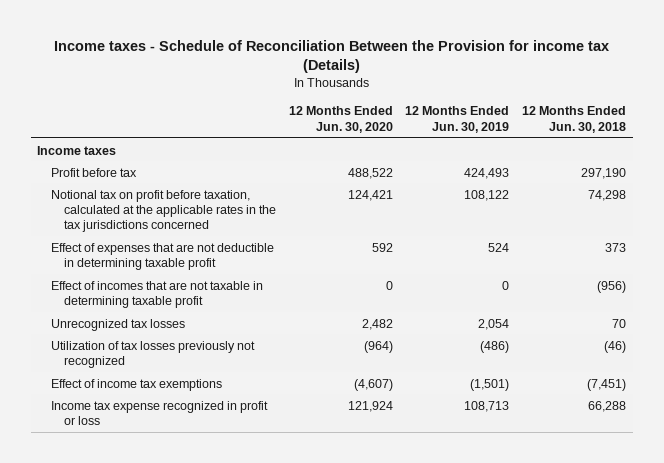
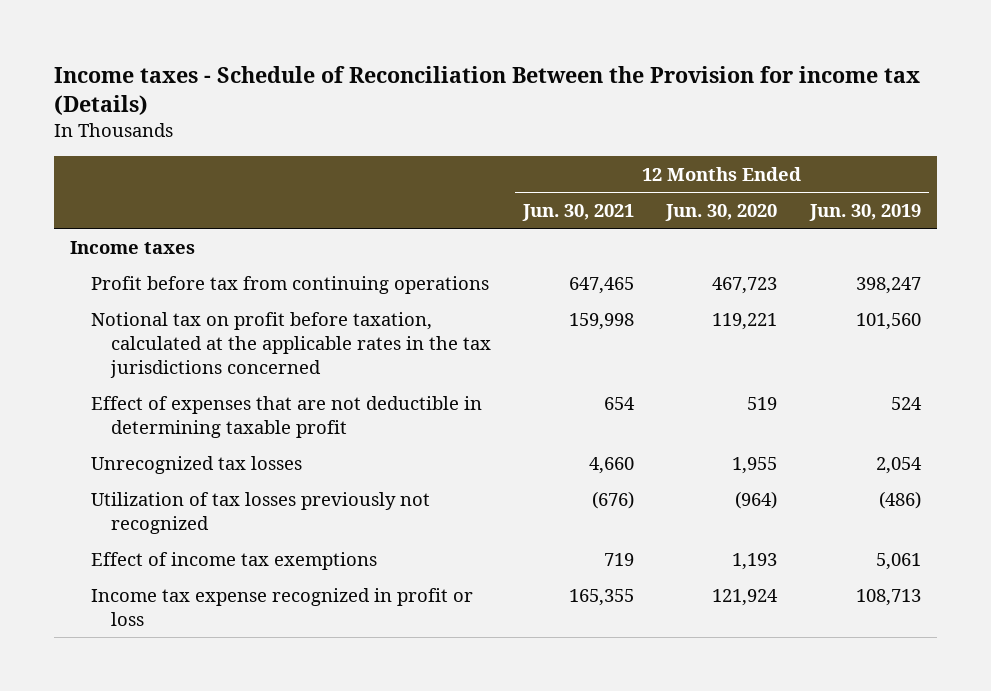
- | 12 Months Ended Jun. 30, 2020 | 12 Months Ended Jun. 30, 2019 | 12 Months Ended Jun. 30, 2018
+ | 12 Months Ended Jun. 30, 2021 | 12 Months Ended Jun. 30, 2020 | 12 Months Ended Jun. 30, 2019
- Profit before tax | 488,522 | 424,493 | 297,190
- Notional tax on profit before taxation, calculated at the applicable rates in the tax jurisdictions concerned | 124,421 | 108,122 | 74,298
- Effect of expenses that are not deductible in determining taxable profit | 592 | 524 | 373
- Effect of incomes that are not taxable in determining taxable profit | 0 | 0 | (956)
- Unrecognized tax losses | 2,482 | 2,054 | 70
+ Profit before tax from continuing operations | 647,465 | 467,723 | 398,247
+ Notional tax on profit before taxation, calculated at the applicable rates in the tax jurisdictions concerned | 159,998 | 119,221 | 101,560
+ Effect of expenses that are not deductible in determining taxable profit | 654 | 519 | 524
+ Unrecognized tax losses | 4,660 | 1,955 | 2,054
- Effect of income tax exemptions | (4,607) | (1,501) | (7,451)
+ Effect of income tax exemptions | 719 | 1,193 | 5,061

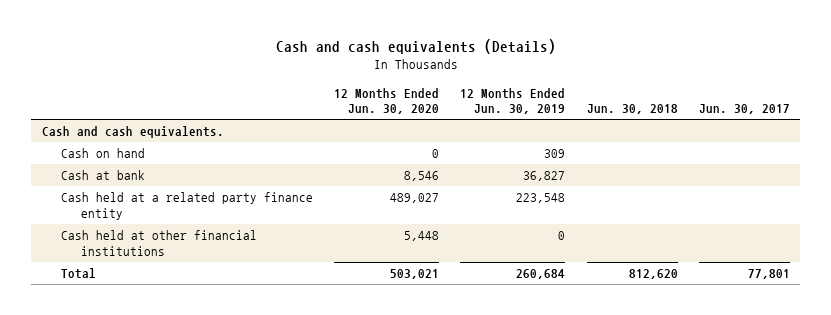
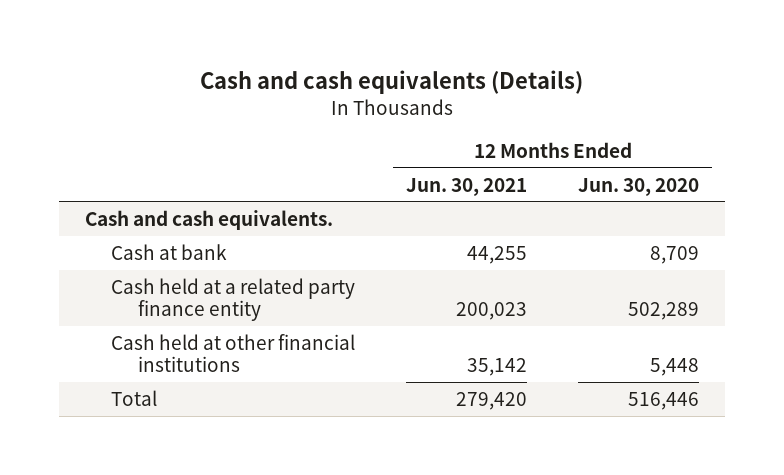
- | 12 Months Ended Jun. 30, 2020 | 12 Months Ended Jun. 30, 2019 | Jun. 30, 2018 | Jun. 30, 2017
+ | 12 Months Ended Jun. 30, 2021 | 12 Months Ended Jun. 30, 2020
- Cash on hand | 0 | 309 | |
- Cash at bank | 8,546 | 36,827 | |
- Cash held at a related party finance entity | 489,027 | 223,548 | |
+ Cash at bank | 44,255 | 8,709
+ Cash held at a related party finance entity | 200,023 | 502,289
- Total | 503,021 | 260,684 | 812,620 | 77,801
+ Total | 279,420 | 516,446

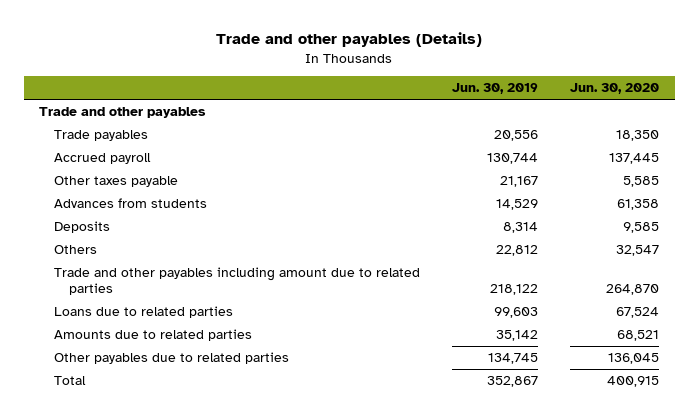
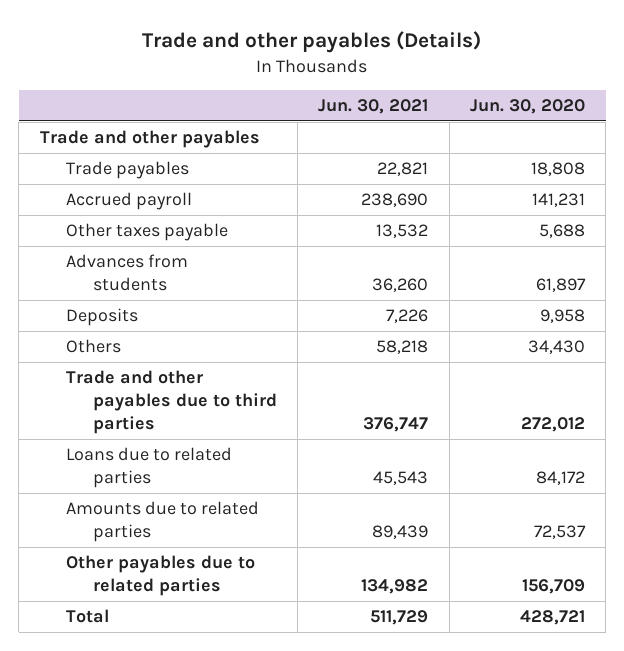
- | Jun. 30, 2019 | Jun. 30, 2020
+ | Jun. 30, 2021 | Jun. 30, 2020
- Trade payables | 20,556 | 18,350
- Accrued payroll | 130,744 | 137,445
- Other taxes payable | 21,167 | 5,585
- Advances from students | 14,529 | 61,358
- Deposits | 8,314 | 9,585
- Others | 22,812 | 32,547
- Trade and other payables including amount due to related parties | 218,122 | 264,870
- Loans due to related parties | 99,603 | 67,524
- Amounts due to related parties | 35,142 | 68,521
- Other payables due to related parties | 134,745 | 136,045
- Total | 352,867 | 400,915
+ Trade payables | 22,821 | 18,808
+ Accrued payroll | 238,690 | 141,231
+ Other taxes payable | 13,532 | 5,688
+ Advances from students | 36,260 | 61,897
+ Deposits | 7,226 | 9,958
+ Others | 58,218 | 34,430
+ Trade and other payables due to third parties | 376,747 | 272,012
+ Loans due to related parties | 45,543 | 84,172
+ Amounts due to related parties | 89,439 | 72,537
+ Other payables due to related parties | 134,982 | 156,709
+ Total | 511,729 | 428,721

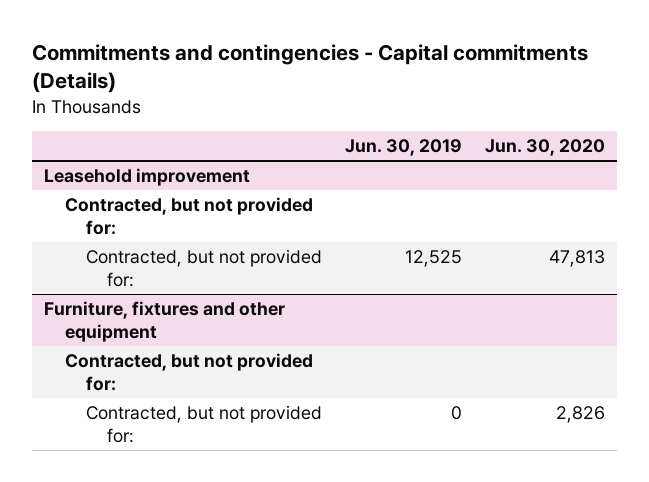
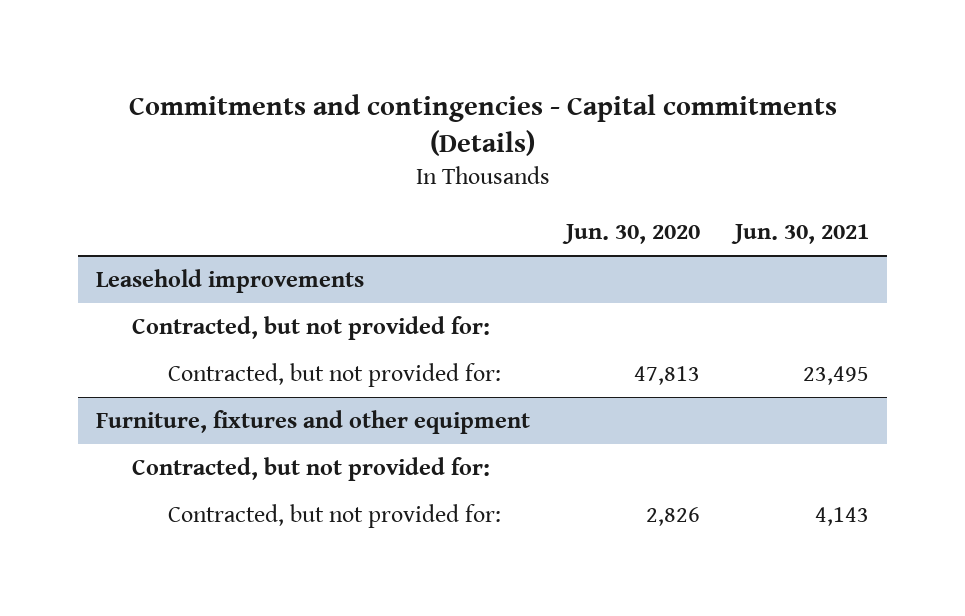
- | Jun. 30, 2019 | Jun. 30, 2020
+ | Jun. 30, 2020 | Jun. 30, 2021
- Leasehold improvement
+ Leasehold improvements

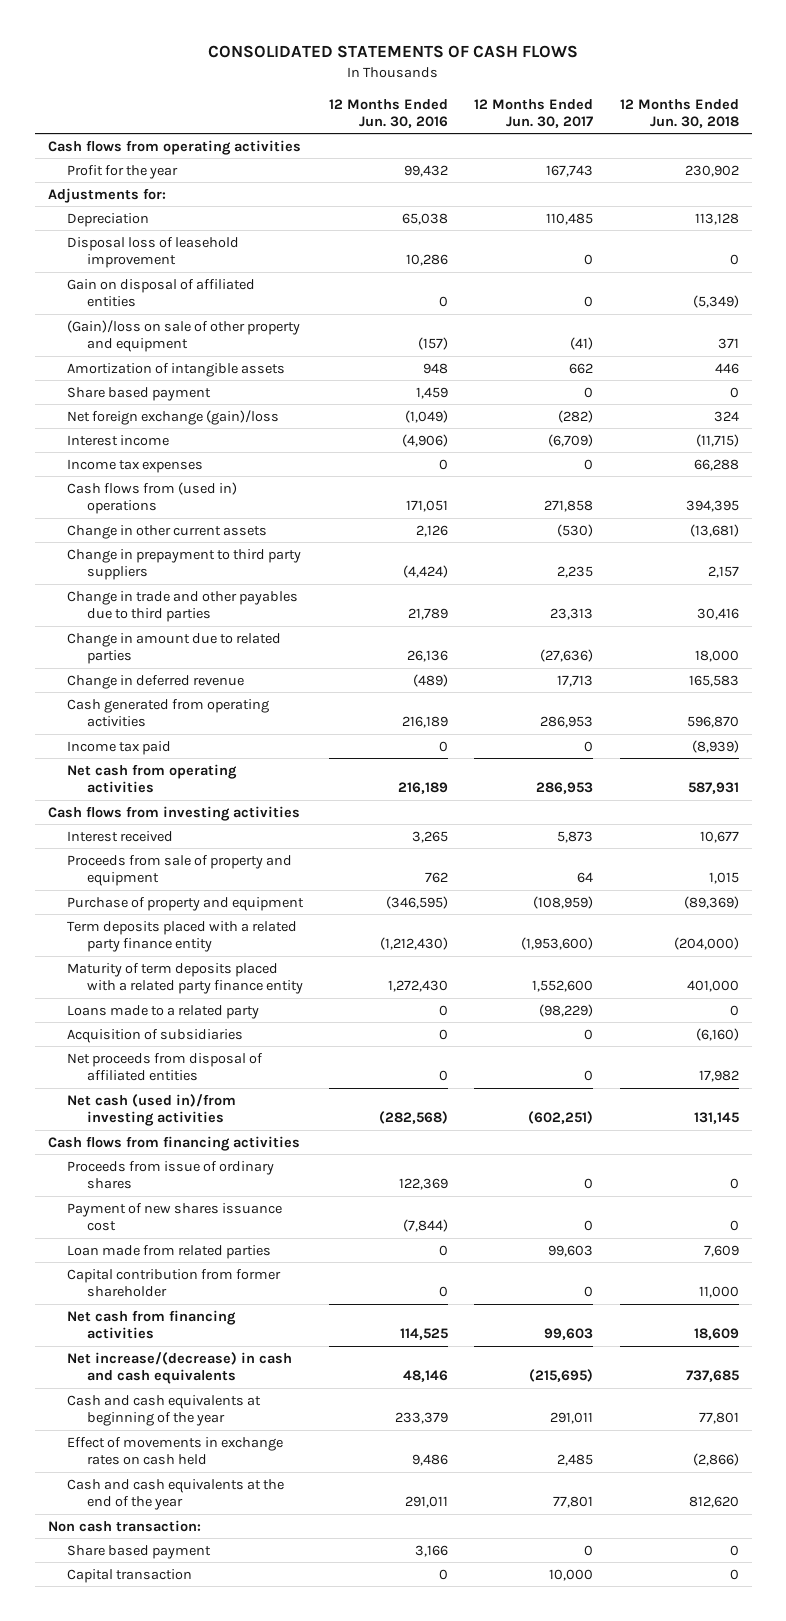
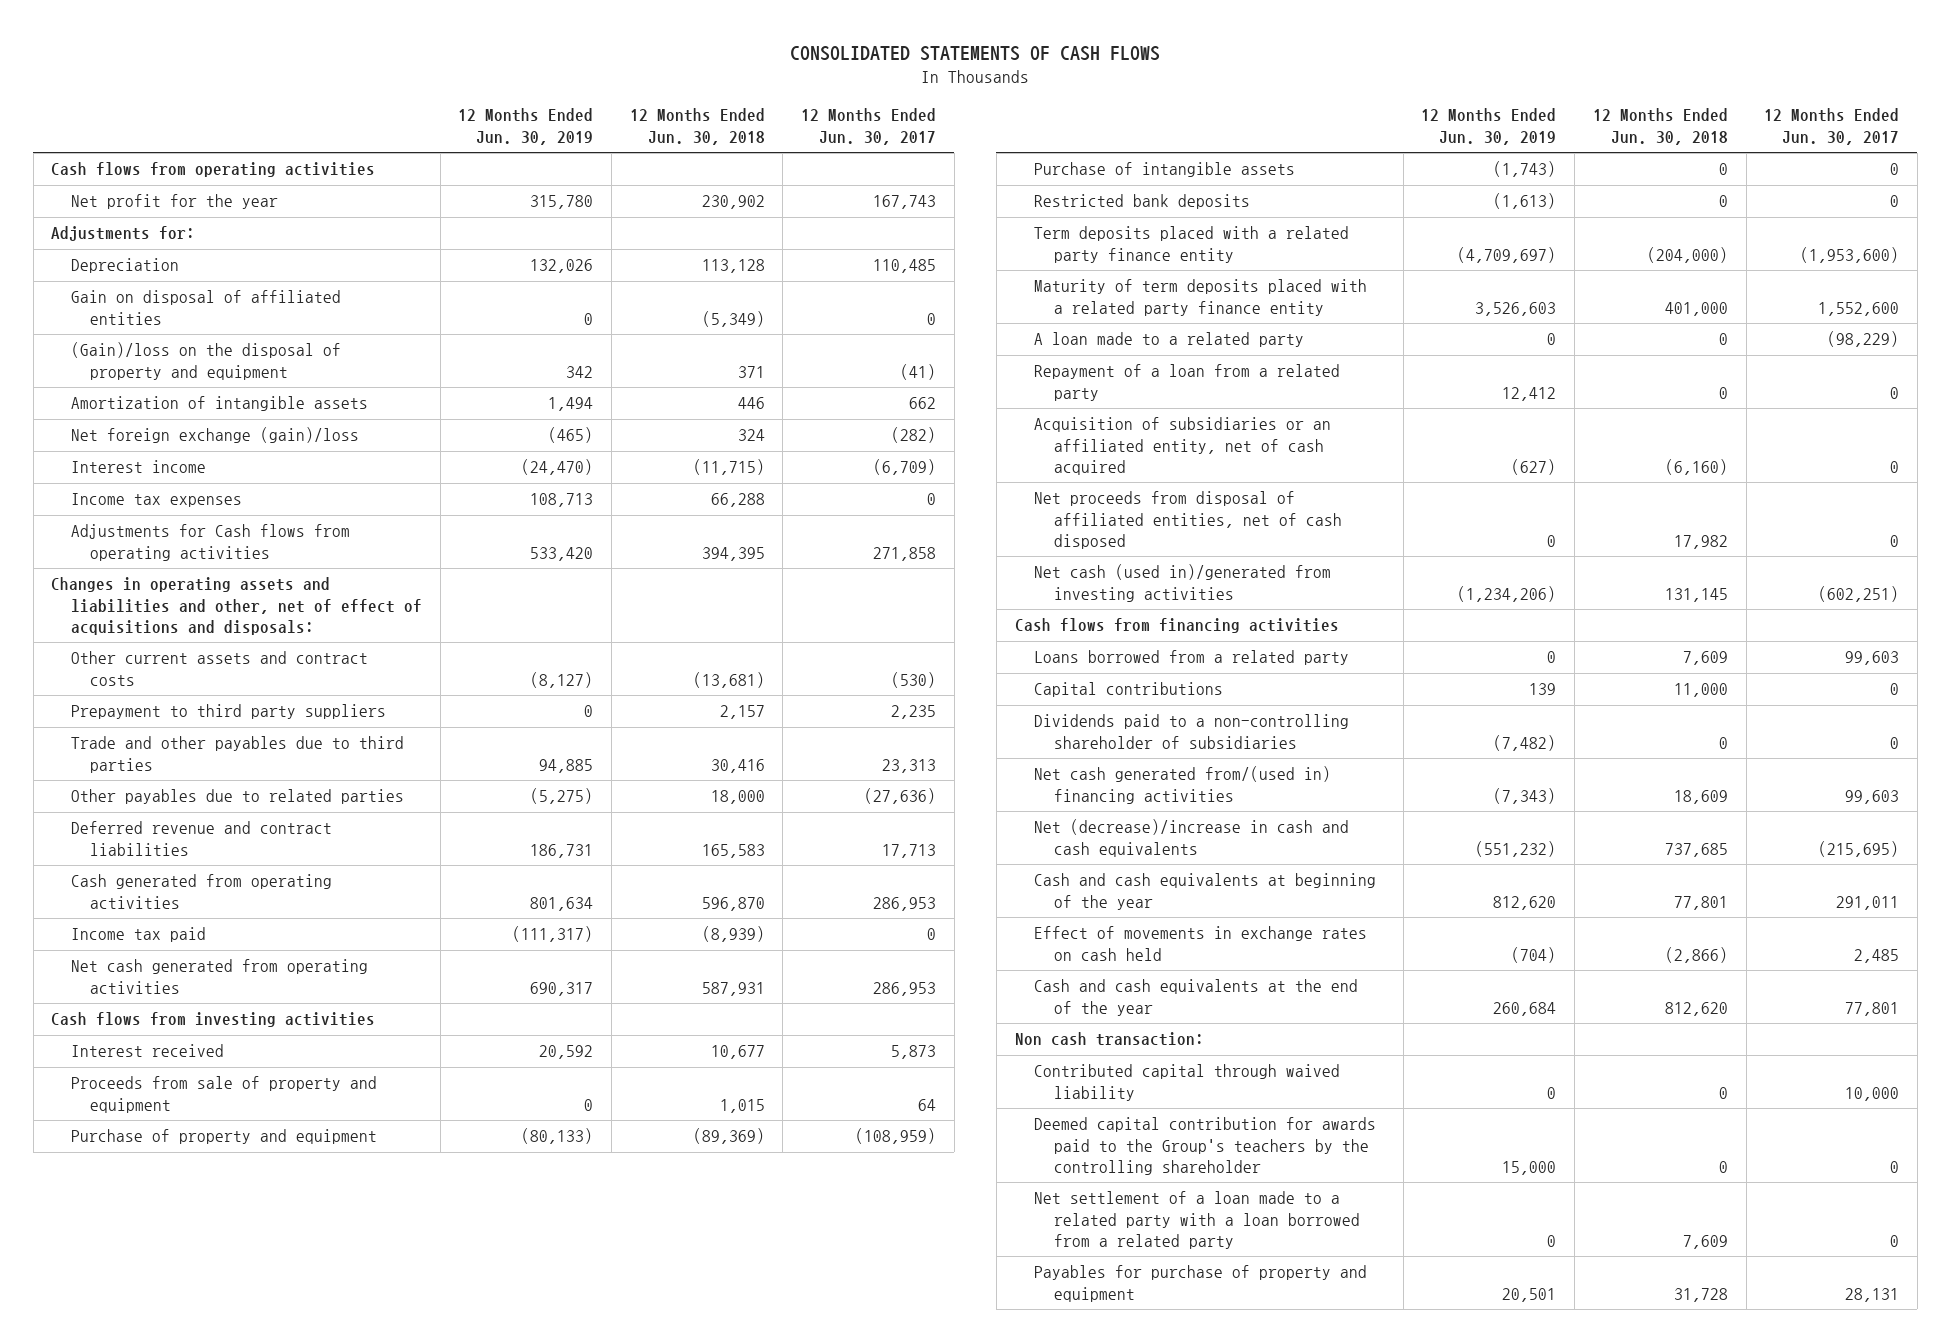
- | 12 Months Ended Jun. 30, 2016 | 12 Months Ended Jun. 30, 2017 | 12 Months Ended Jun. 30, 2018
+ | 12 Months Ended Jun. 30, 2019 | 12 Months Ended Jun. 30, 2018 | 12 Months Ended Jun. 30, 2017
- Profit for the year | 99,432 | 167,743 | 230,902
+ Net profit for the year | 315,780 | 230,902 | 167,743
- Disposal loss of leasehold improvement | 10,286 | 0 | 0
- (Gain)/loss on sale of other property and equipment | (157) | (41) | 371
+ (Gain)/loss on the disposal of property and equipment | 342 | 371 | (41)
- Share based payment | 1,459 | 0 | 0
- Cash flows from (used in) operations | 171,051 | 271,858 | 394,395
- Change in other current assets | 2,126 | (530) | (13,681)
- Change in prepayment to third party suppliers | (4,424) | 2,235 | 2,157
- Change in trade and other payables due to third parties | 21,789 | 23,313 | 30,416
- Change in amount due to related parties | 26,136 | (27,636) | 18,000
- Change in deferred revenue | (489) | 17,713 | 165,583
+ Adjustments for Cash flows from operating activities | 533,420 | 394,395 | 271,858
+ Changes in operating assets and liabilities and other, net of effect of acquisitions and disposals:
+ Other current assets and contract costs | (8,127) | (13,681) | (530)
+ Prepayment to third party suppliers | 0 | 2,157 | 2,235
+ Trade and other payables due to third parties | 94,885 | 30,416 | 23,313
+ Other payables due to related parties | (5,275) | 18,000 | (27,636)
+ Deferred revenue and contract liabilities | 186,731 | 165,583 | 17,713
- Net cash from operating activities | 216,189 | 286,953 | 587,931
+ Net cash generated from operating activities | 690,317 | 587,931 | 286,953
+ Purchase of intangible assets | (1,743) | 0 | 0
+ Restricted bank deposits | (1,613) | 0 | 0
- Loans made to a related party | 0 | (98,229) | 0
- Acquisition of subsidiaries | 0 | 0 | (6,160)
- Net proceeds from disposal of affiliated entities | 0 | 0 | 17,982
- Net cash (used in)/from investing activities | (282,568) | (602,251) | 131,145
+ A loan made to a related party | 0 | 0 | (98,229)
+ Repayment of a loan from a related party | 12,412 | 0 | 0
+ Acquisition of subsidiaries or an affiliated entity, net of cash acquired | (627) | (6,160) | 0
+ Net proceeds from disposal of affiliated entities, net of cash disposed | 0 | 17,982 | 0
+ Net cash (used in)/generated from investing activities | (1,234,206) | 131,145 | (602,251)
- Proceeds from issue of ordinary shares | 122,369 | 0 | 0
- Payment of new shares issuance cost | (7,844) | 0 | 0
- Loan made from related parties | 0 | 99,603 | 7,609
- Capital contribution from former shareholder | 0 | 0 | 11,000
- Net cash from financing activities | 114,525 | 99,603 | 18,609
- Net increase/(decrease) in cash and cash equivalents | 48,146 | (215,695) | 737,685
+ Loans borrowed from a related party | 0 | 7,609 | 99,603
+ Capital contributions | 139 | 11,000 | 0
+ Dividends paid to a non-controlling shareholder of subsidiaries | (7,482) | 0 | 0
+ Net cash generated from/(used in) financing activities | (7,343) | 18,609 | 99,603
+ Net (decrease)/increase in cash and cash equivalents | (551,232) | 737,685 | (215,695)
- Share based payment | 3,166 | 0 | 0
- Capital transaction | 0 | 10,000 | 0
+ Contributed capital through waived liability | 0 | 0 | 10,000
+ Deemed capital contribution for awards paid to the Group's teachers by the controlling shareholder | 15,000 | 0 | 0
+ Net settlement of a loan made to a related party with a loan borrowed from a related party | 0 | 7,609 | 0
+ Payables for purchase of property and equipment | 20,501 | 31,728 | 28,131

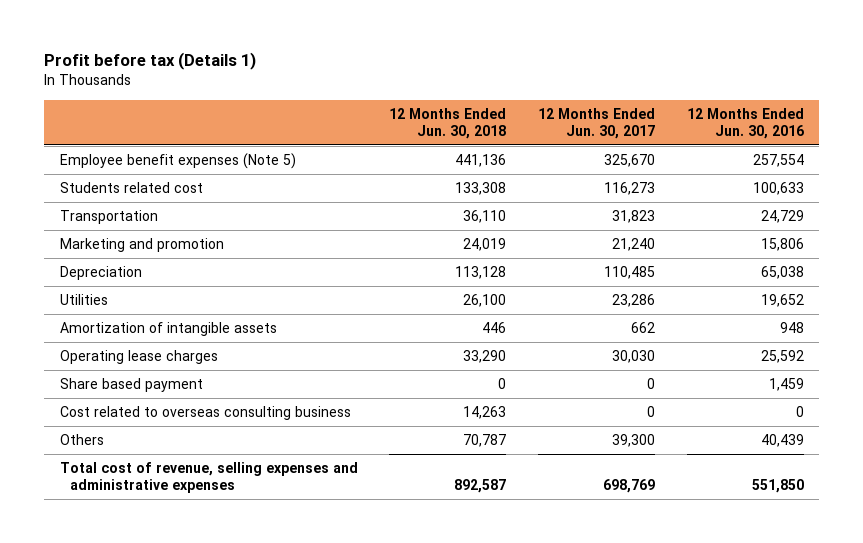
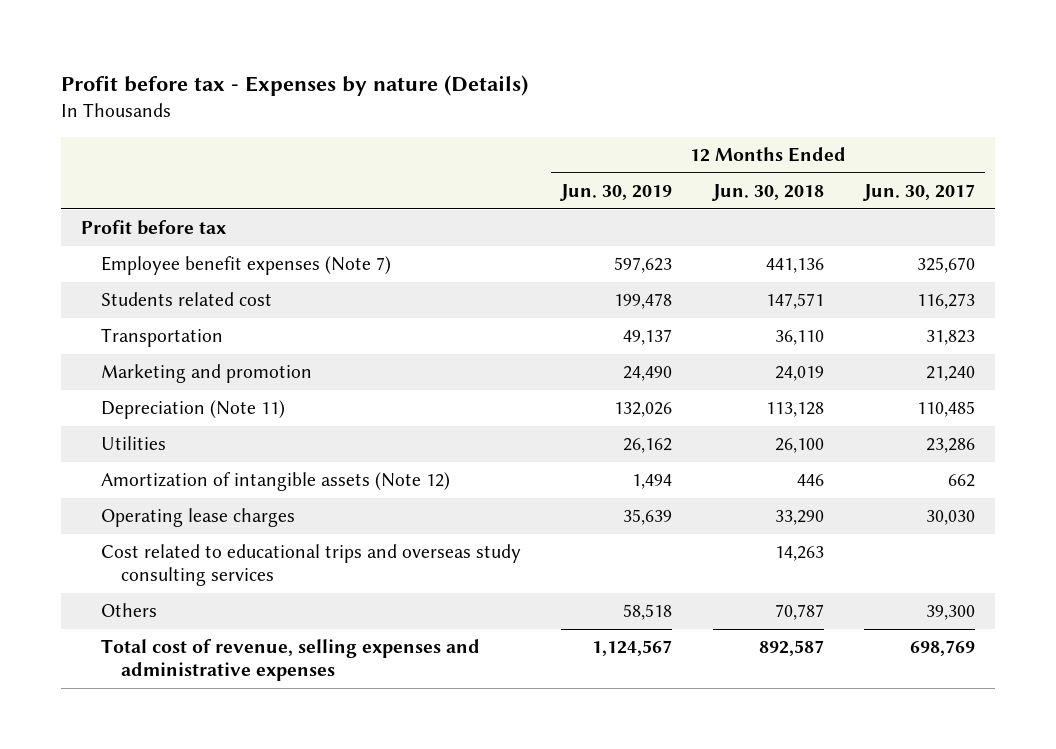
- Profit before tax (Details 1)
+ Profit before tax - Expenses by nature (Details)
- | 12 Months Ended Jun. 30, 2018 | 12 Months Ended Jun. 30, 2017 | 12 Months Ended Jun. 30, 2016
+ | 12 Months Ended Jun. 30, 2019 | 12 Months Ended Jun. 30, 2018 | 12 Months Ended Jun. 30, 2017
- Employee benefit expenses (Note 5) | 441,136 | 325,670 | 257,554
- Students related cost | 133,308 | 116,273 | 100,633
+ Profit before tax
+ Employee benefit expenses (Note 7) | 597,623 | 441,136 | 325,670
+ Students related cost | 199,478 | 147,571 | 116,273
- Depreciation | 113,128 | 110,485 | 65,038
+ Depreciation (Note 11) | 132,026 | 113,128 | 110,485
- Amortization of intangible assets | 446 | 662 | 948
+ Amortization of intangible assets (Note 12) | 1,494 | 446 | 662
- Share based payment | 0 | 0 | 1,459
- Cost related to overseas consulting business | 14,263 | 0 | 0
+ Cost related to educational trips and overseas study consulting services | | 14,263 |

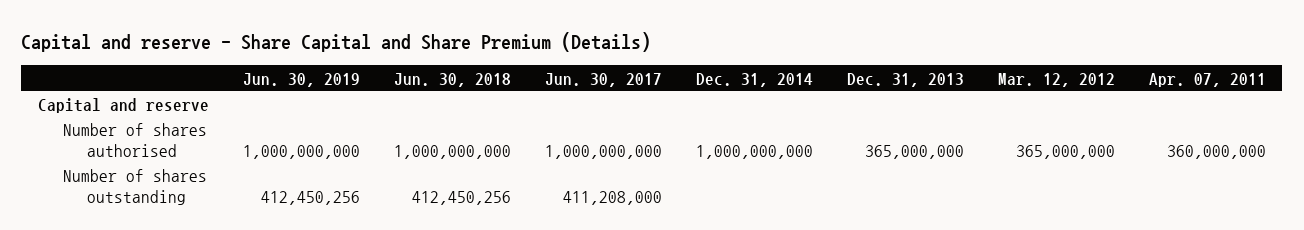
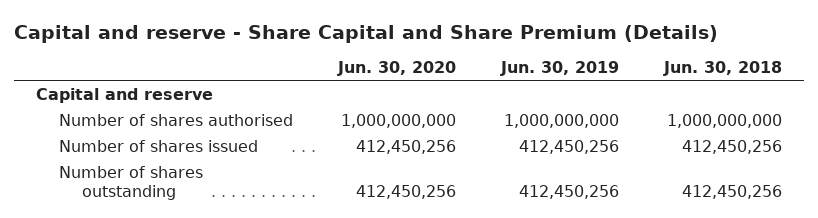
- | Jun. 30, 2019 | Jun. 30, 2018 | Jun. 30, 2017 | Dec. 31, 2014 | Dec. 31, 2013 | Mar. 12, 2012 | Apr. 07, 2011
+ | Jun. 30, 2020 | Jun. 30, 2019 | Jun. 30, 2018
+ Number of shares issued | 412,450,256 | 412,450,256 | 412,450,256

